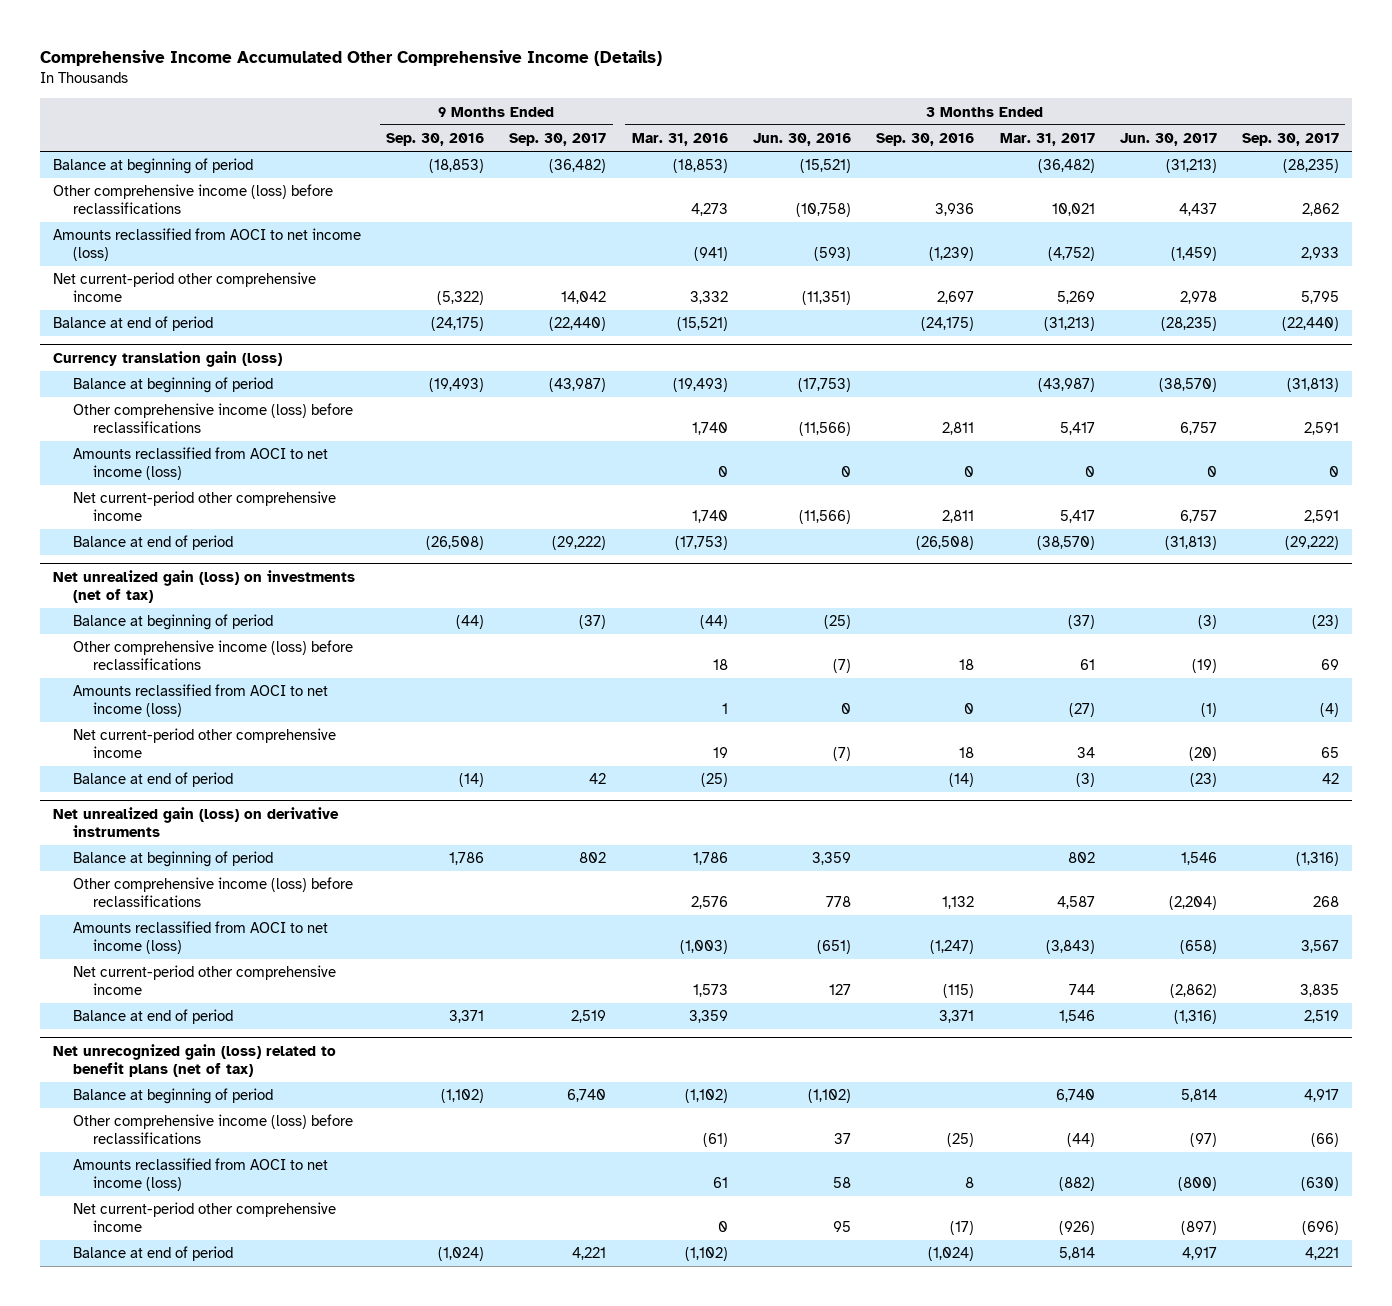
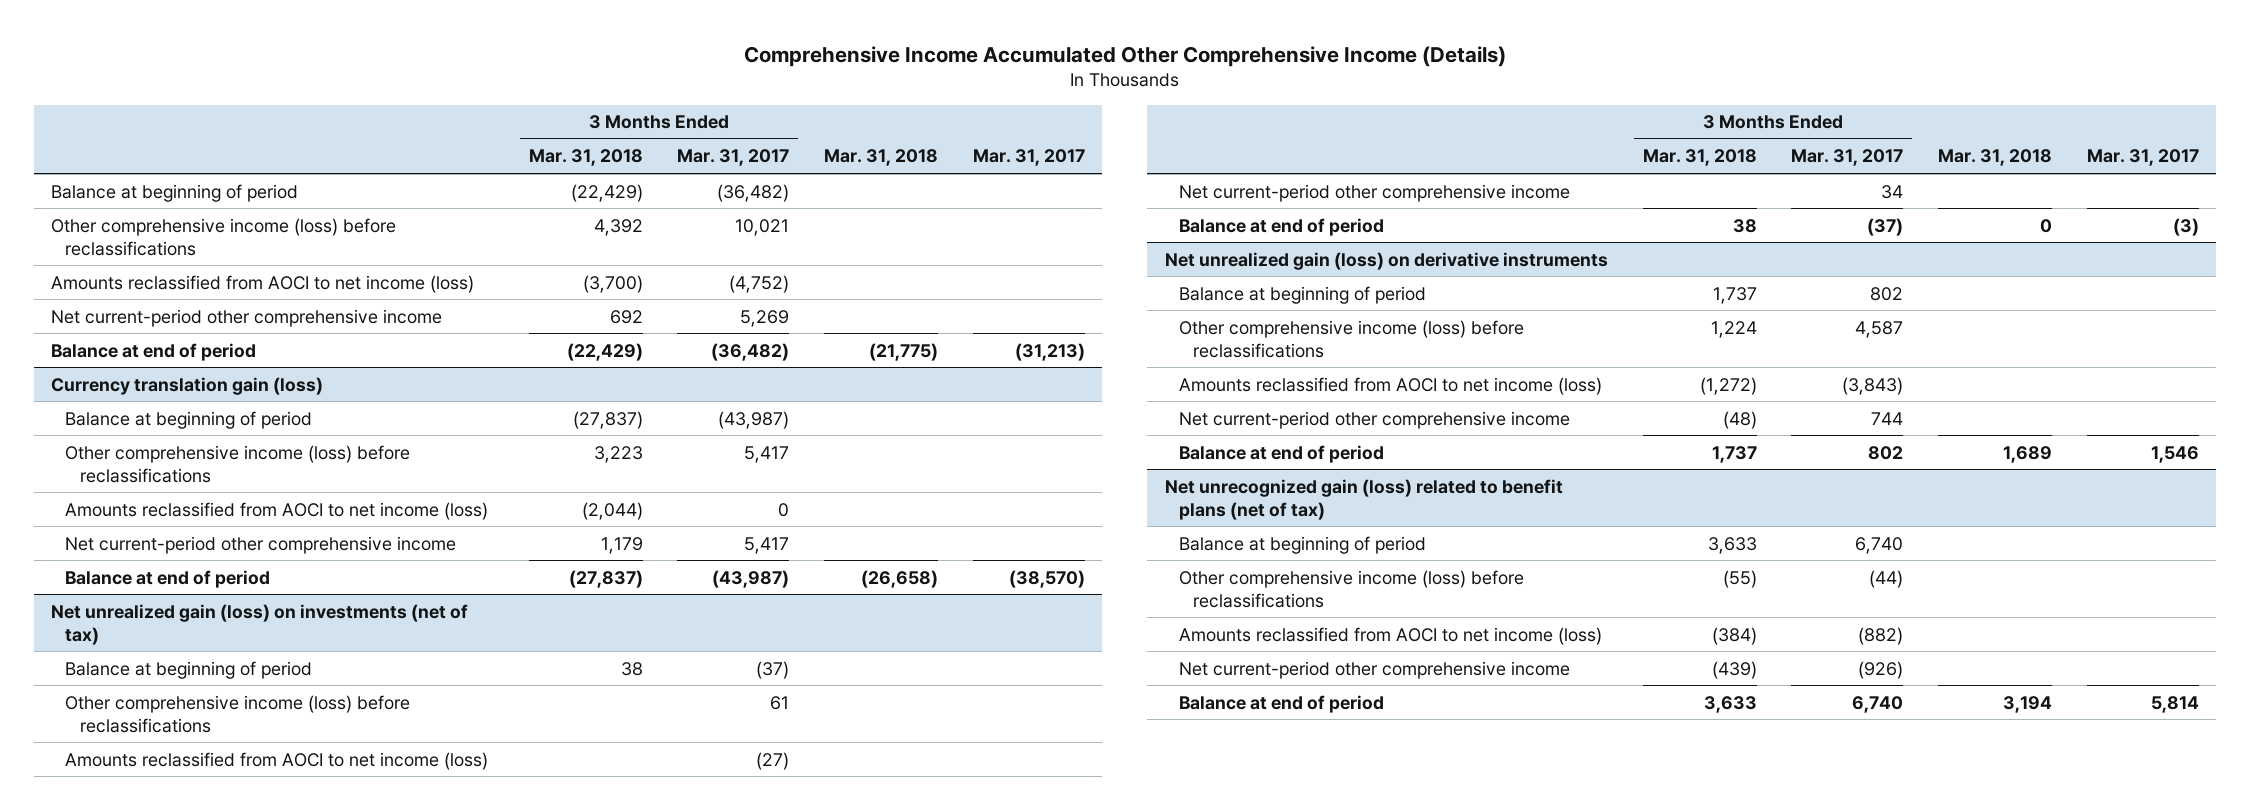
- | 9 Months Ended Sep. 30, 2016 | 9 Months Ended Sep. 30, 2017 | 3 Months Ended Mar. 31, 2016 | 3 Months Ended Jun. 30, 2016 | 3 Months Ended Sep. 30, 2016 | 3 Months Ended Mar. 31, 2017 | 3 Months Ended Jun. 30, 2017 | 3 Months Ended Sep. 30, 2017
+ | 3 Months Ended Mar. 31, 2018 | 3 Months Ended Mar. 31, 2017 | Mar. 31, 2018 | Mar. 31, 2017
- Balance at end of period | (24,175) | (22,440) | (15,521) | | (24,175) | (31,213) | (28,235) | (22,440)
+ Balance at end of period | (22,429) | (36,482) | (21,775) | (31,213)
@ Currency translation gain (loss)
- Balance at end of period | (26,508) | (29,222) | (17,753) | | (26,508) | (38,570) | (31,813) | (29,222)
+ Balance at end of period | (27,837) | (43,987) | (26,658) | (38,570)
@ Net unrealized gain (loss) on investments (net of tax)
- Balance at end of period | (14) | 42 | (25) | | (14) | (3) | (23) | 42
+ Balance at end of period | 38 | (37) | 0 | (3)
@ Net unrealized gain (loss) on derivative instruments
- Balance at end of period | 3,371 | 2,519 | 3,359 | | 3,371 | 1,546 | (1,316) | 2,519
+ Balance at end of period | 1,737 | 802 | 1,689 | 1,546
@ Net unrecognized gain (loss) related to benefit plans (net of tax)
- Balance at end of period | (1,024) | 4,221 | (1,102) | | (1,024) | 5,814 | 4,917 | 4,221
+ Balance at end of period | 3,633 | 6,740 | 3,194 | 5,814

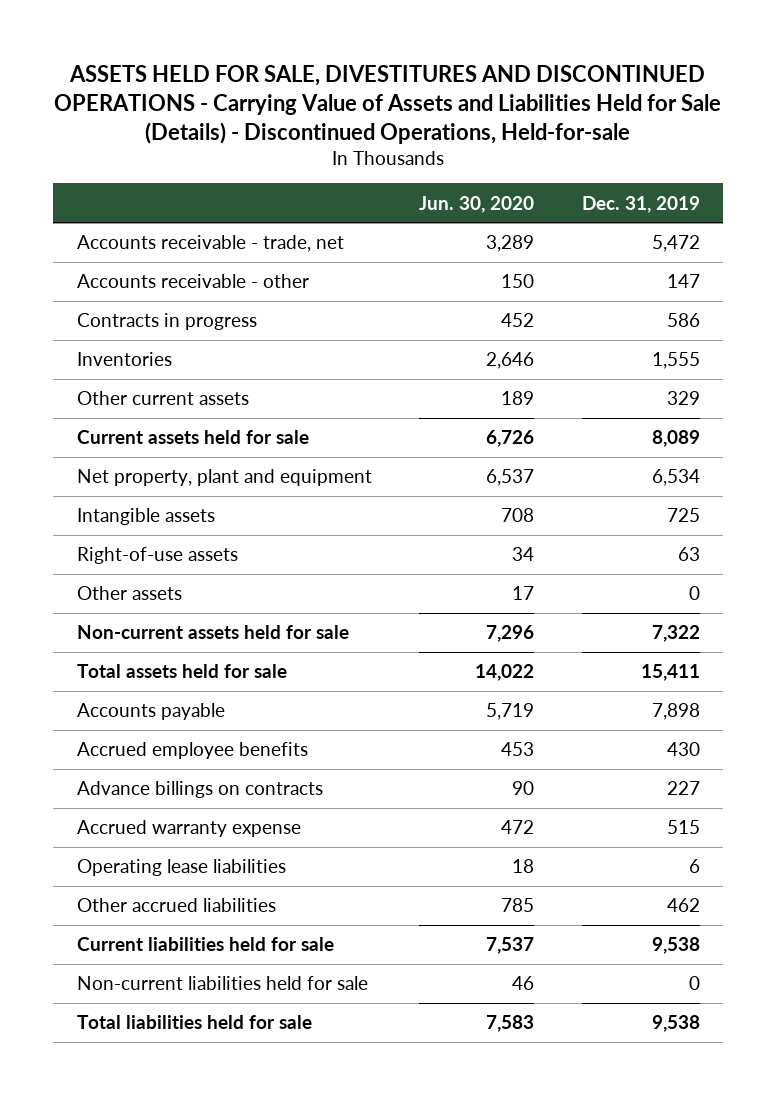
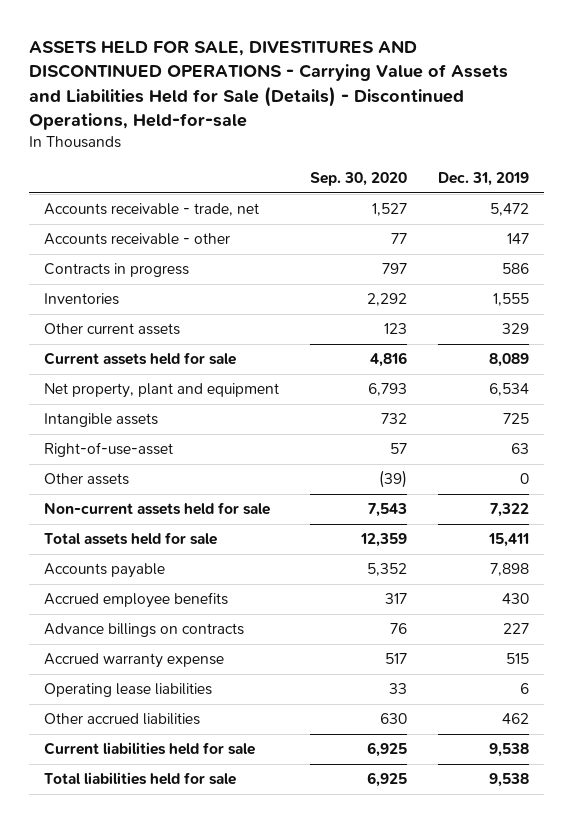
- | Jun. 30, 2020 | Dec. 31, 2019
+ | Sep. 30, 2020 | Dec. 31, 2019
- Right-of-use assets | 34 | 63
+ Right-of-use-asset | 57 | 63
- Non-current liabilities held for sale | 46 | 0

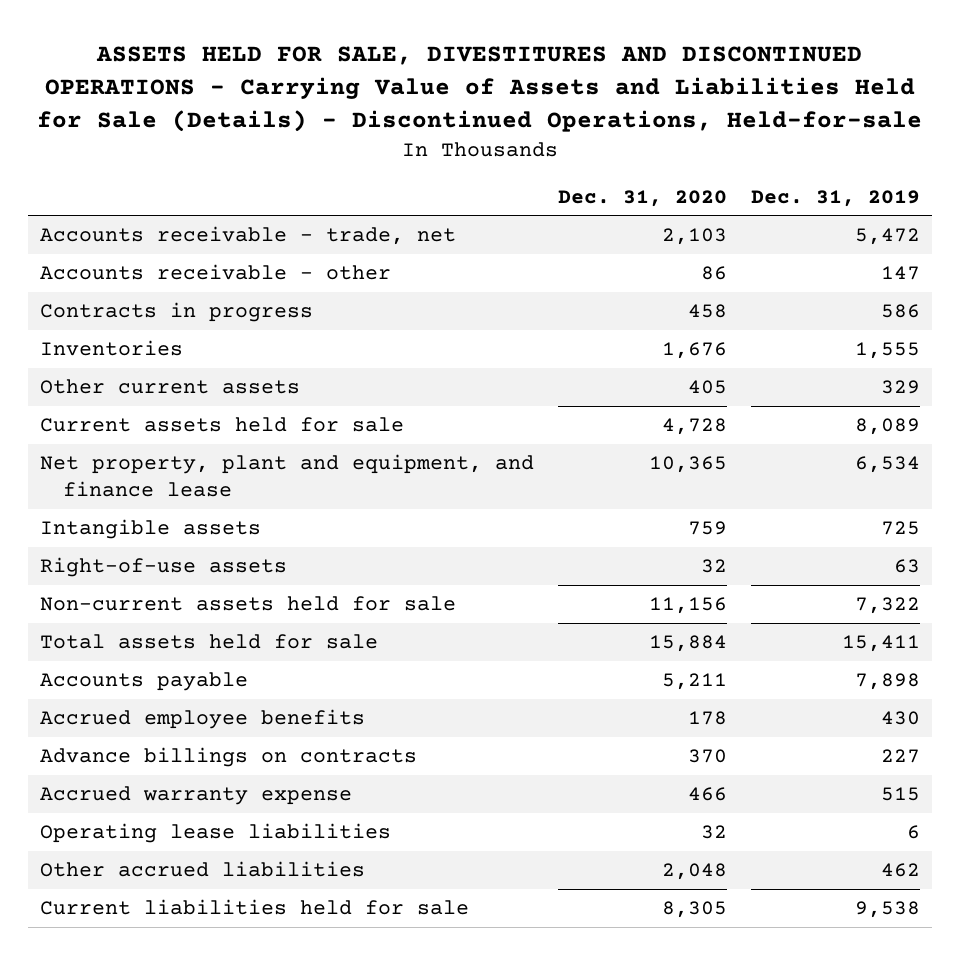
- | Sep. 30, 2020 | Dec. 31, 2019
+ | Dec. 31, 2020 | Dec. 31, 2019
- Net property, plant and equipment | 6,793 | 6,534
+ Net property, plant and equipment, and finance lease | 10,365 | 6,534
- Right-of-use-asset | 57 | 63
- Other assets | (39) | 0
+ Right-of-use assets | 32 | 63
- Total liabilities held for sale | 6,925 | 9,538

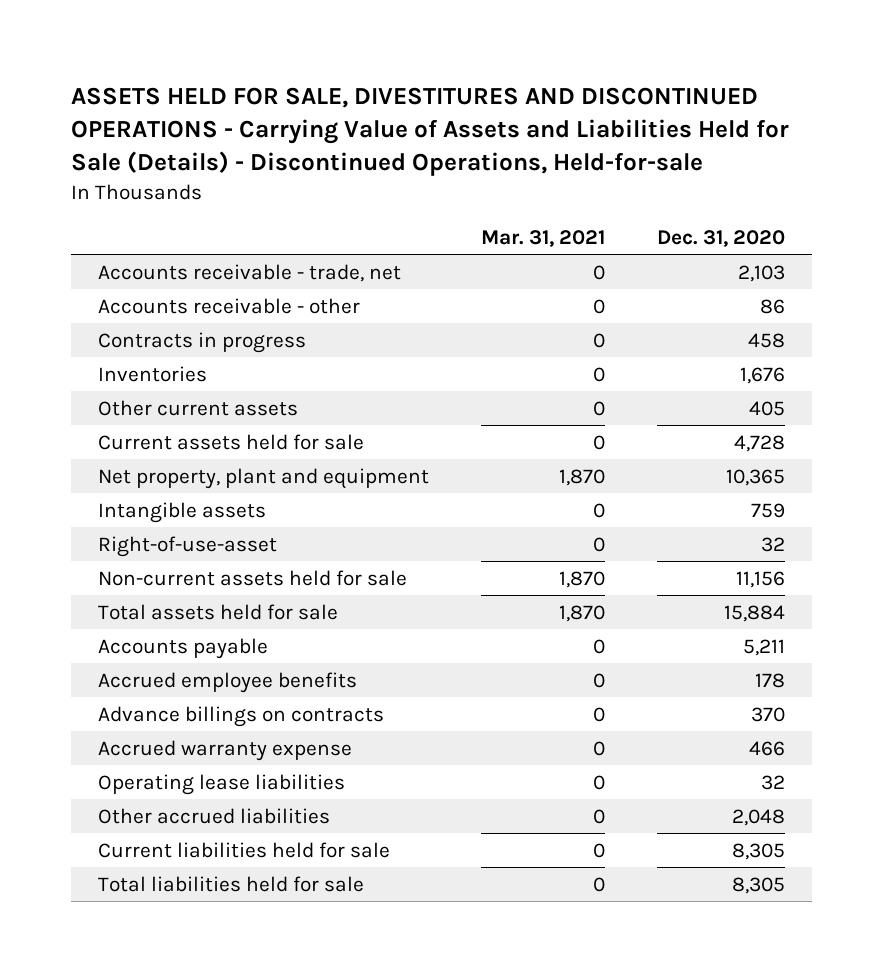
- | Dec. 31, 2020 | Dec. 31, 2019
+ | Mar. 31, 2021 | Dec. 31, 2020
- Net property, plant and equipment, and finance lease | 10,365 | 6,534
+ Net property, plant and equipment | 1,870 | 10,365
- Right-of-use assets | 32 | 63
+ Right-of-use-asset | 0 | 32
+ Total liabilities held for sale | 0 | 8,305

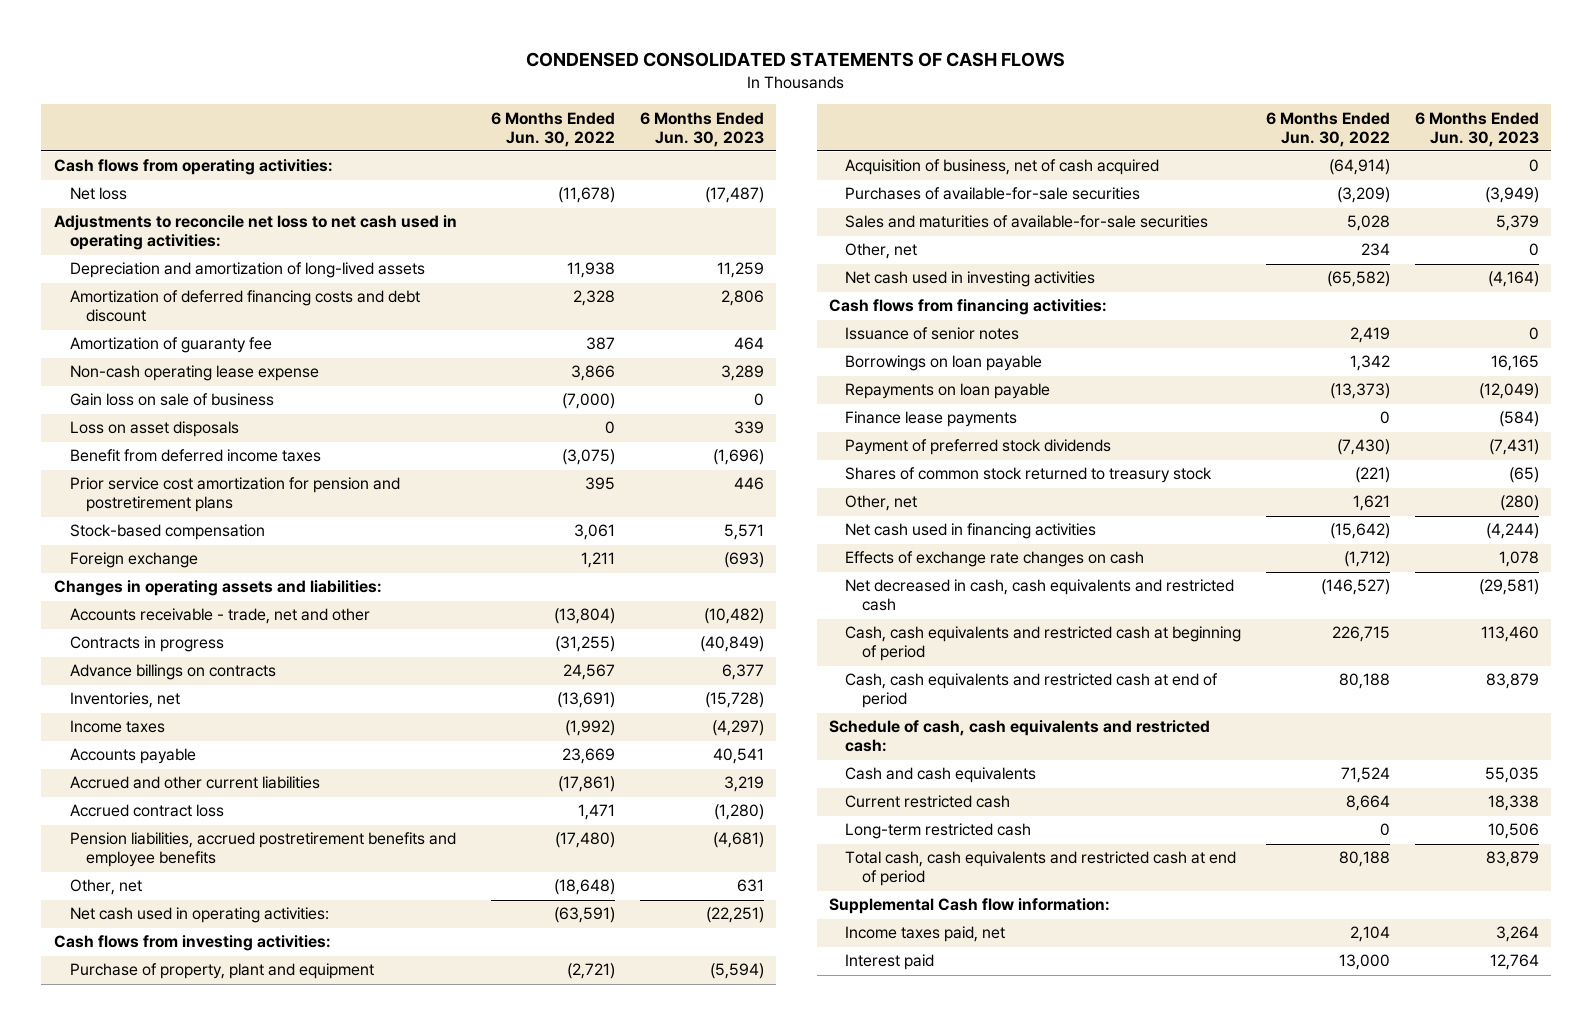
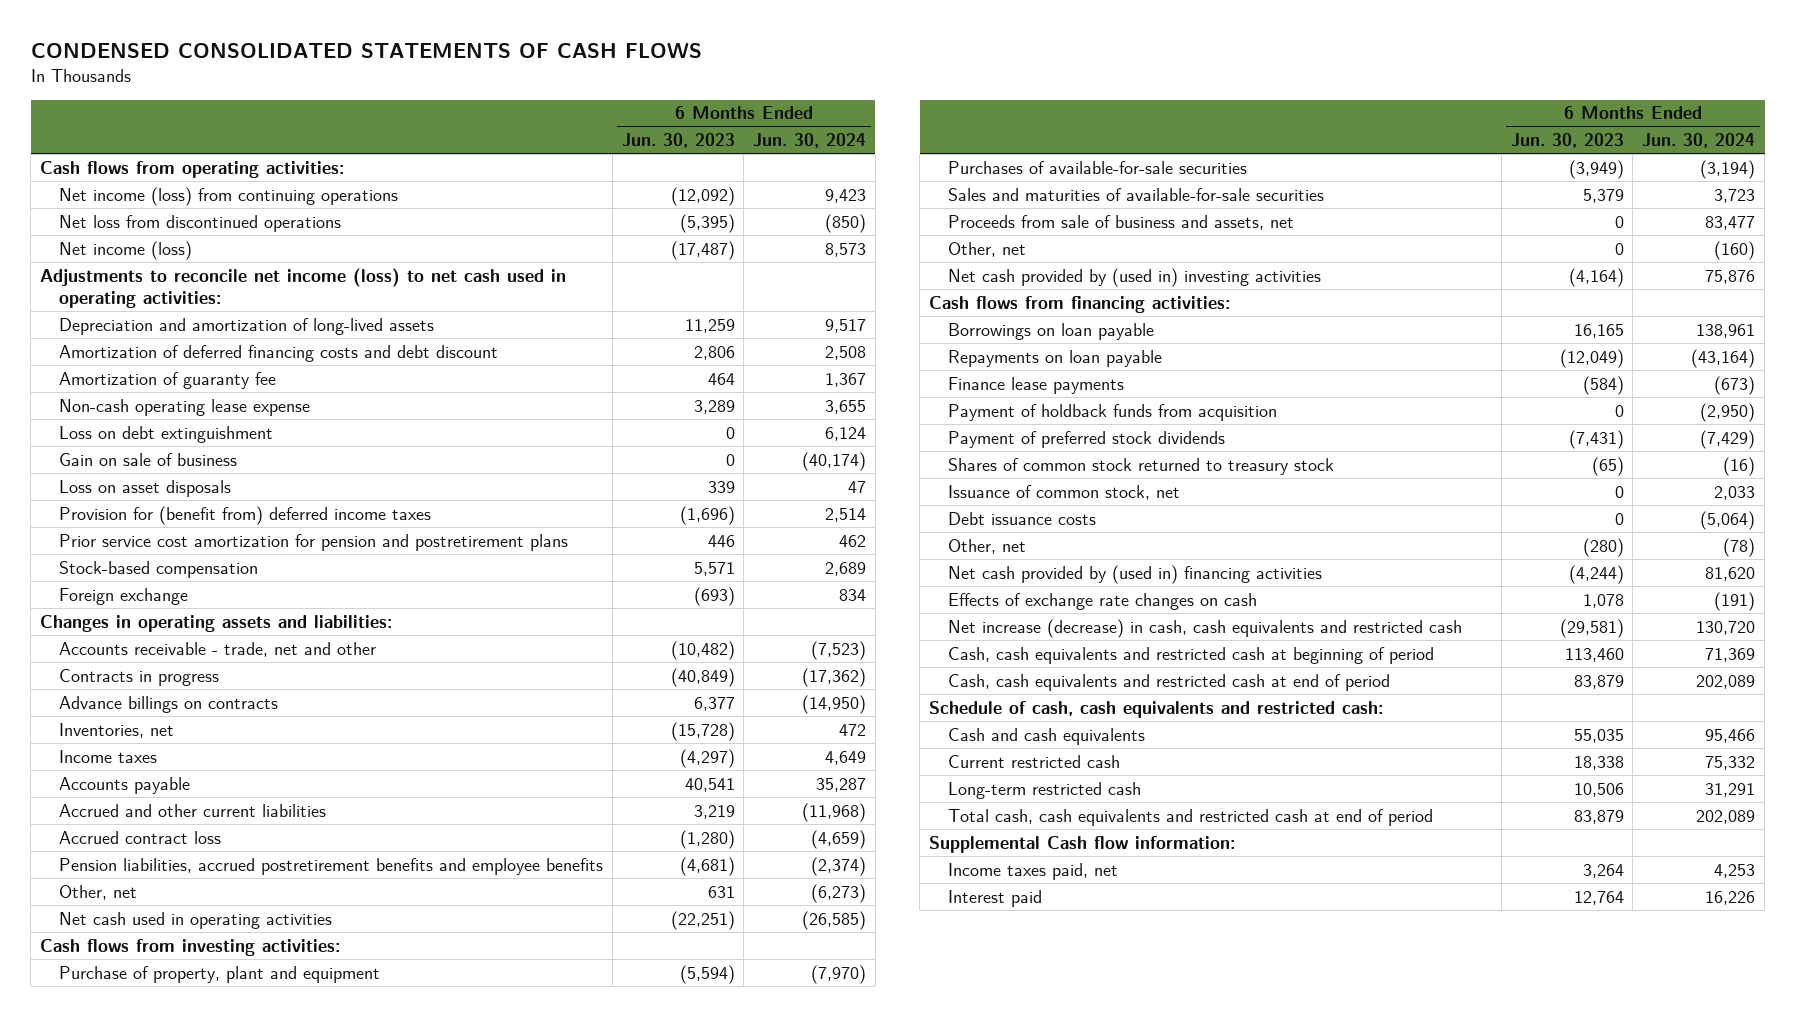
- | 6 Months Ended Jun. 30, 2022 | 6 Months Ended Jun. 30, 2023
+ | 6 Months Ended Jun. 30, 2023 | 6 Months Ended Jun. 30, 2024
- Net loss | (11,678) | (17,487)
- Adjustments to reconcile net loss to net cash used in operating activities:
+ Net income (loss) from continuing operations | (12,092) | 9,423
+ Net loss from discontinued operations | (5,395) | (850)
+ Net income (loss) | (17,487) | 8,573
+ Adjustments to reconcile net income (loss) to net cash used in operating activities:
- Gain loss on sale of business | (7,000) | 0
+ Loss on debt extinguishment | 0 | 6,124
+ Gain on sale of business | 0 | (40,174)
- Benefit from deferred income taxes | (3,075) | (1,696)
+ Provision for (benefit from) deferred income taxes | (1,696) | 2,514
- Net cash used in operating activities: | (63,591) | (22,251)
+ Net cash used in operating activities | (22,251) | (26,585)
- Acquisition of business, net of cash acquired | (64,914) | 0
+ Proceeds from sale of business and assets, net | 0 | 83,477
- Net cash used in investing activities | (65,582) | (4,164)
+ Net cash provided by (used in) investing activities | (4,164) | 75,876
- Issuance of senior notes | 2,419 | 0
+ Payment of holdback funds from acquisition | 0 | (2,950)
+ Issuance of common stock, net | 0 | 2,033
+ Debt issuance costs | 0 | (5,064)
- Net cash used in financing activities | (15,642) | (4,244)
+ Net cash provided by (used in) financing activities | (4,244) | 81,620
- Net decreased in cash, cash equivalents and restricted cash | (146,527) | (29,581)
+ Net increase (decrease) in cash, cash equivalents and restricted cash | (29,581) | 130,720

